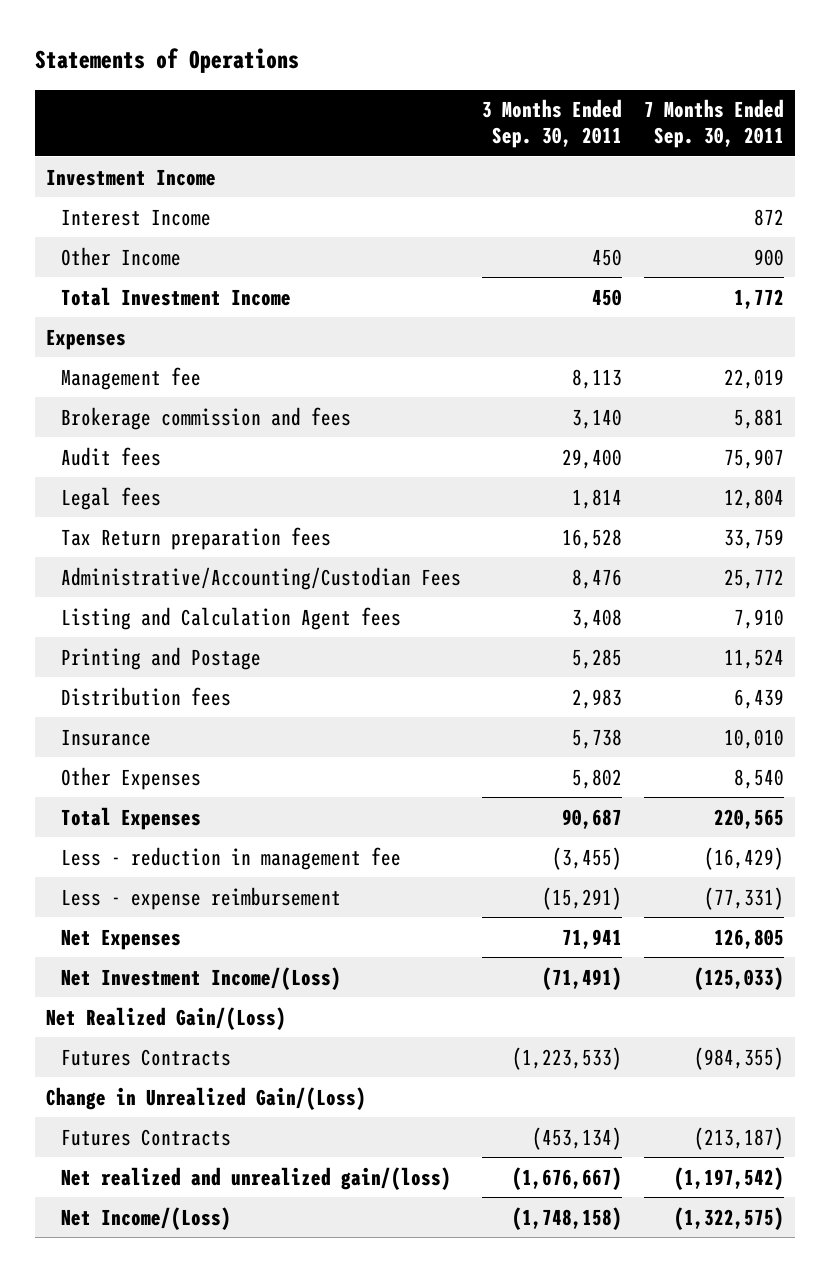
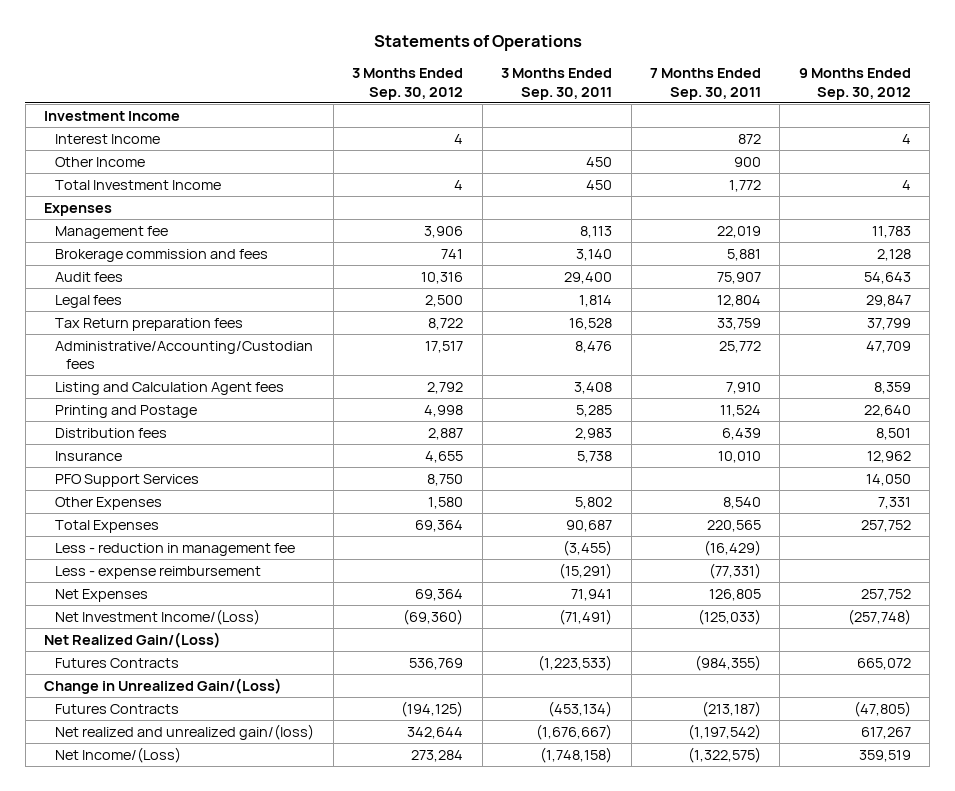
- | 3 Months Ended Sep. 30, 2011 | 7 Months Ended Sep. 30, 2011
+ | 3 Months Ended Sep. 30, 2012 | 3 Months Ended Sep. 30, 2011 | 7 Months Ended Sep. 30, 2011 | 9 Months Ended Sep. 30, 2012
- Administrative/Accounting/Custodian Fees | 8,476 | 25,772
+ Administrative/Accounting/Custodian fees | 17,517 | 8,476 | 25,772 | 47,709
+ PFO Support Services | 8,750 | | | 14,050

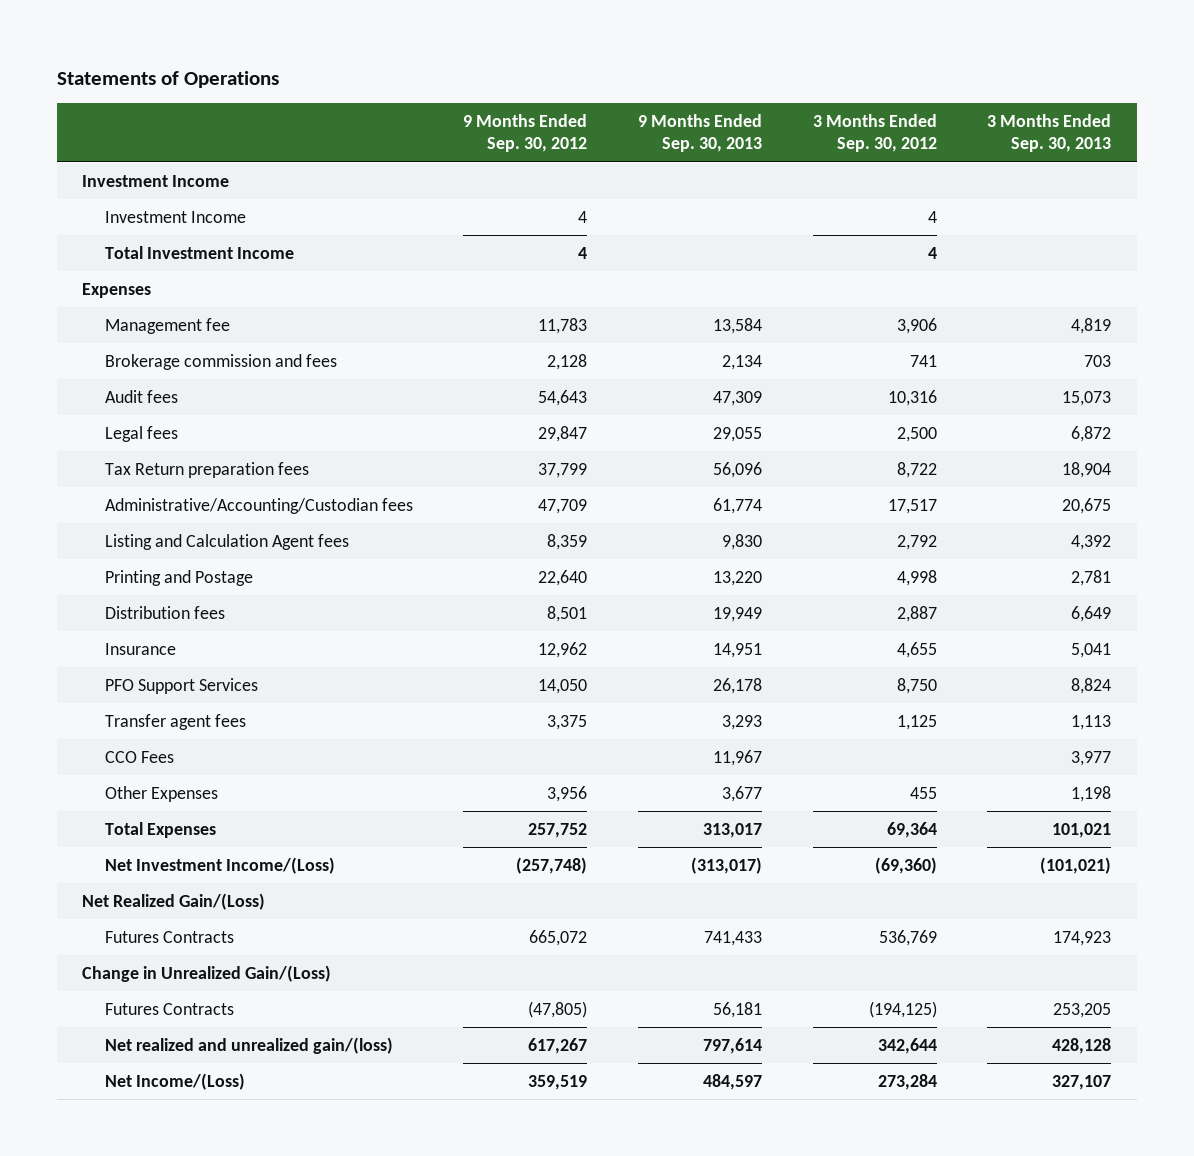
- | 3 Months Ended Sep. 30, 2012 | 3 Months Ended Sep. 30, 2011 | 7 Months Ended Sep. 30, 2011 | 9 Months Ended Sep. 30, 2012
+ | 9 Months Ended Sep. 30, 2012 | 9 Months Ended Sep. 30, 2013 | 3 Months Ended Sep. 30, 2012 | 3 Months Ended Sep. 30, 2013
- Interest Income | 4 | | 872 | 4
- Other Income | | 450 | 900 |
+ Investment Income | 4 | | 4 |
- Other Expenses | 1,580 | 5,802 | 8,540 | 7,331
+ Transfer agent fees | 3,375 | 3,293 | 1,125 | 1,113
+ CCO Fees | | 11,967 | | 3,977
+ Other Expenses | 3,956 | 3,677 | 455 | 1,198
- Less - reduction in management fee | | (3,455) | (16,429) |
- Less - expense reimbursement | | (15,291) | (77,331) |
- Net Expenses | 69,364 | 71,941 | 126,805 | 257,752

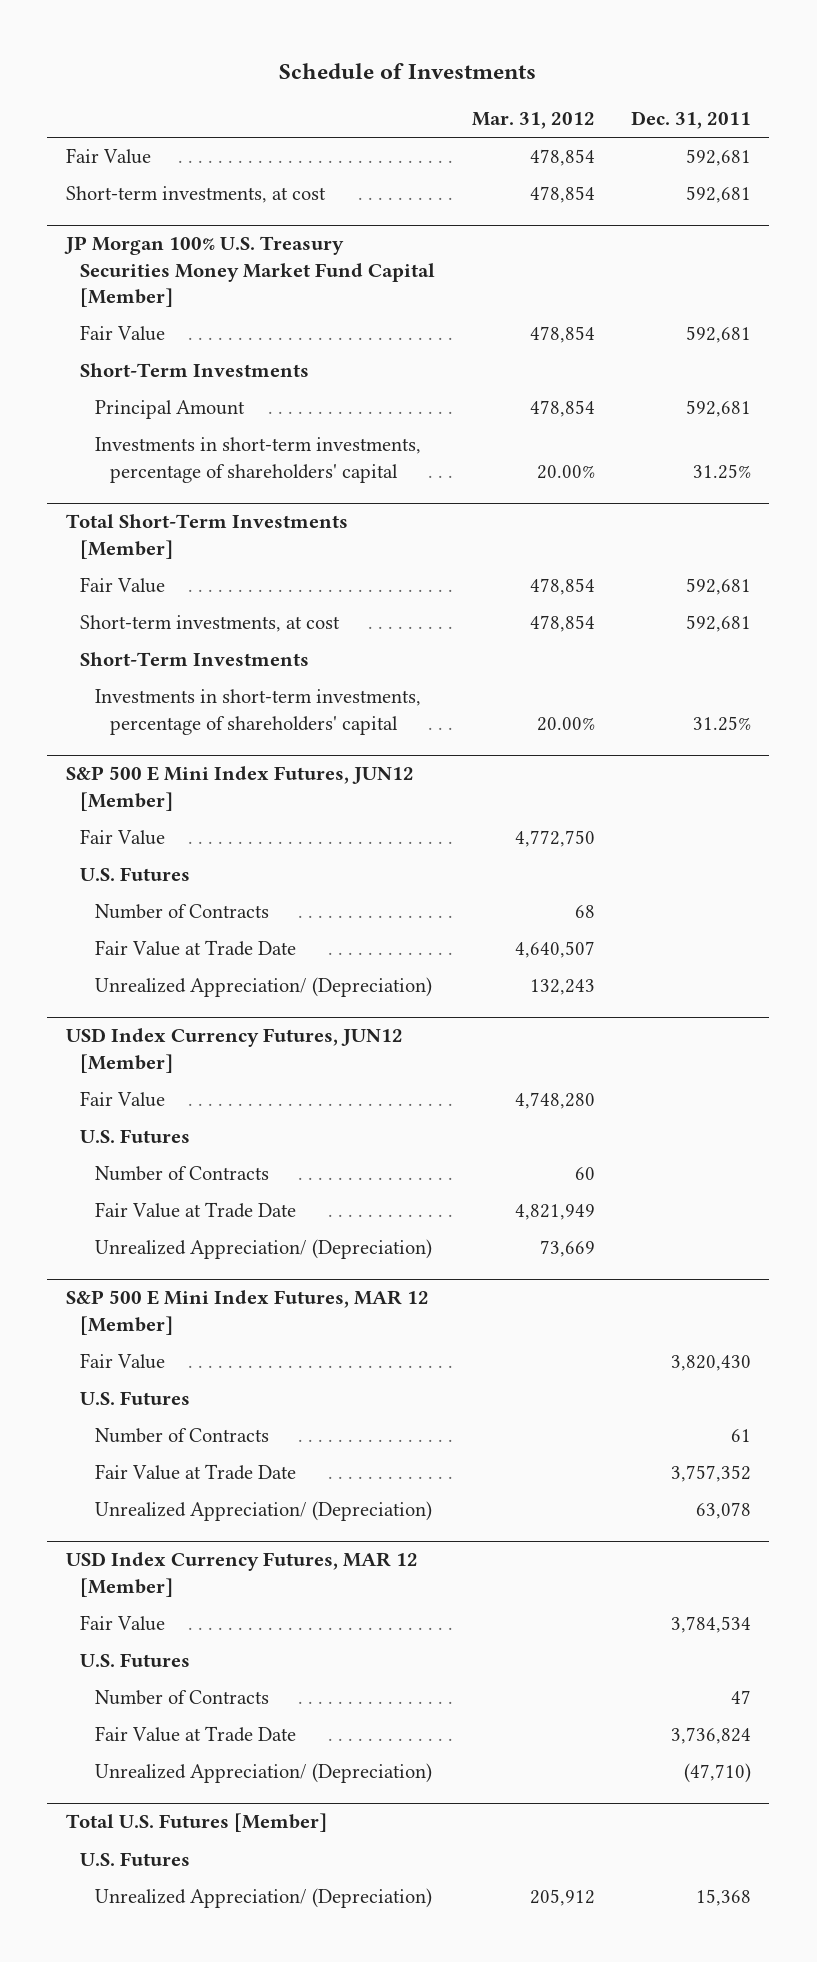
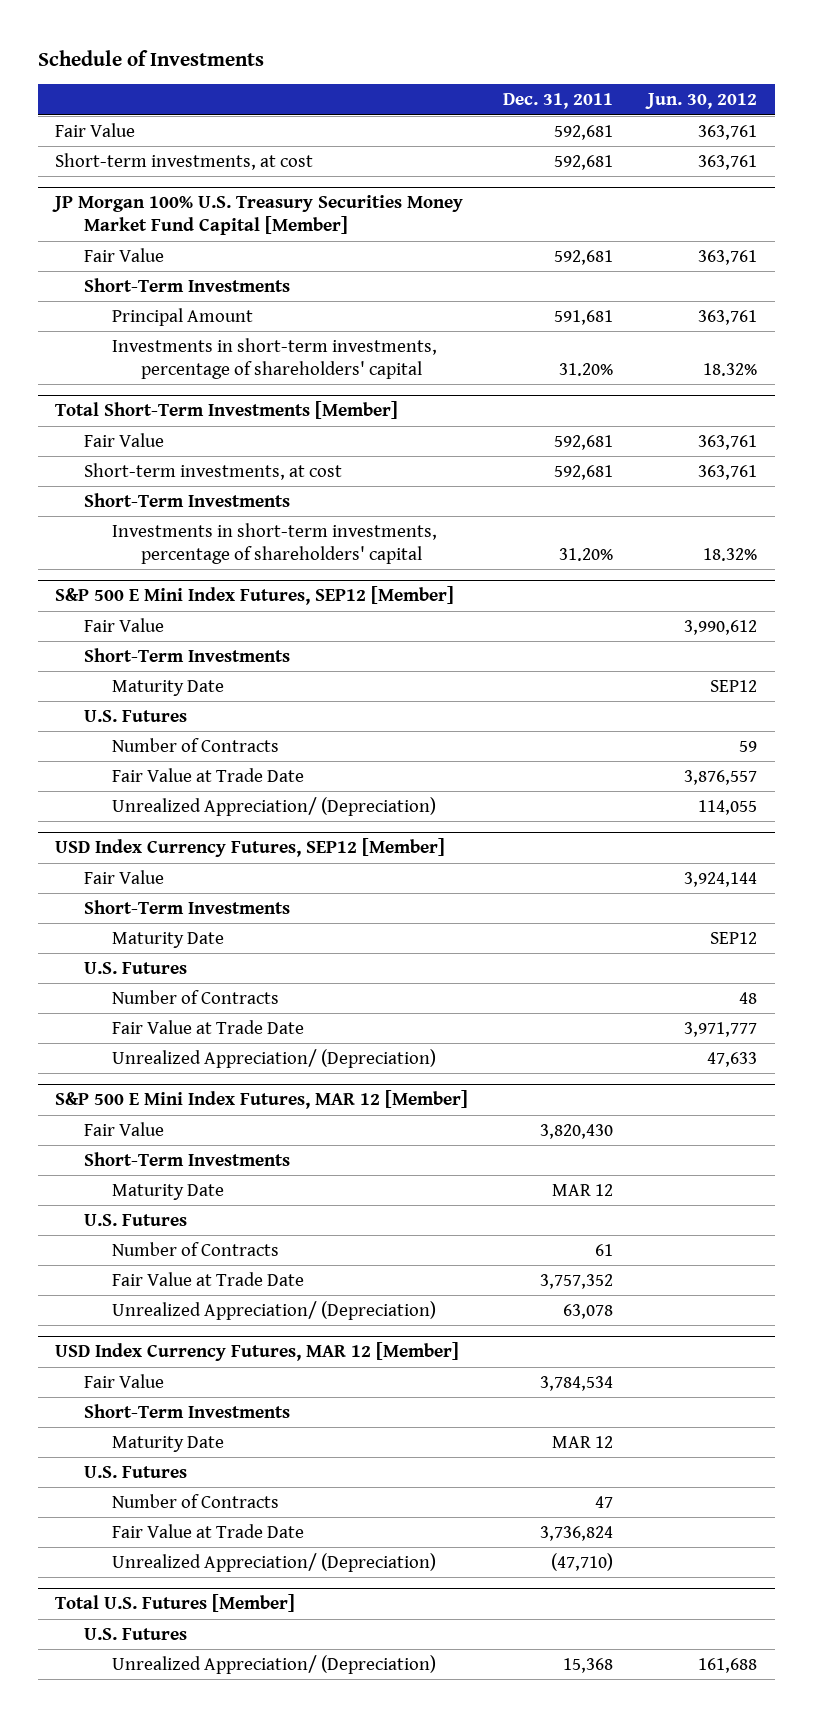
- | Mar. 31, 2012 | Dec. 31, 2011
+ | Dec. 31, 2011 | Jun. 30, 2012
@ JP Morgan 100% U.S. Treasury Securities Money Market Fund Capital [Member]
- Principal Amount | 478,854 | 592,681
- Investments in short-term investments, percentage of shareholders' capital | 20.00% | 31.25%
+ Principal Amount | 591,681 | 363,761
+ Investments in short-term investments, percentage of shareholders' capital | 31.20% | 18.32%
@ Total Short-Term Investments [Member]
- Investments in short-term investments, percentage of shareholders' capital | 20.00% | 31.25%
- S&P 500 E Mini Index Futures, JUN12 [Member]
@ Total Short-Term Investments [Member]
+ Investments in short-term investments, percentage of shareholders' capital | 31.20% | 18.32%
+ S&P 500 E Mini Index Futures, SEP12 [Member]
+ Short-Term Investments
+ Maturity Date | | SEP12
- USD Index Currency Futures, JUN12 [Member]
+ USD Index Currency Futures, SEP12 [Member]
+ Short-Term Investments
+ Maturity Date | | SEP12
@ S&P 500 E Mini Index Futures, MAR 12 [Member]
+ Short-Term Investments
+ Maturity Date | MAR 12 |
@ USD Index Currency Futures, MAR 12 [Member]
+ Short-Term Investments
+ Maturity Date | MAR 12 |

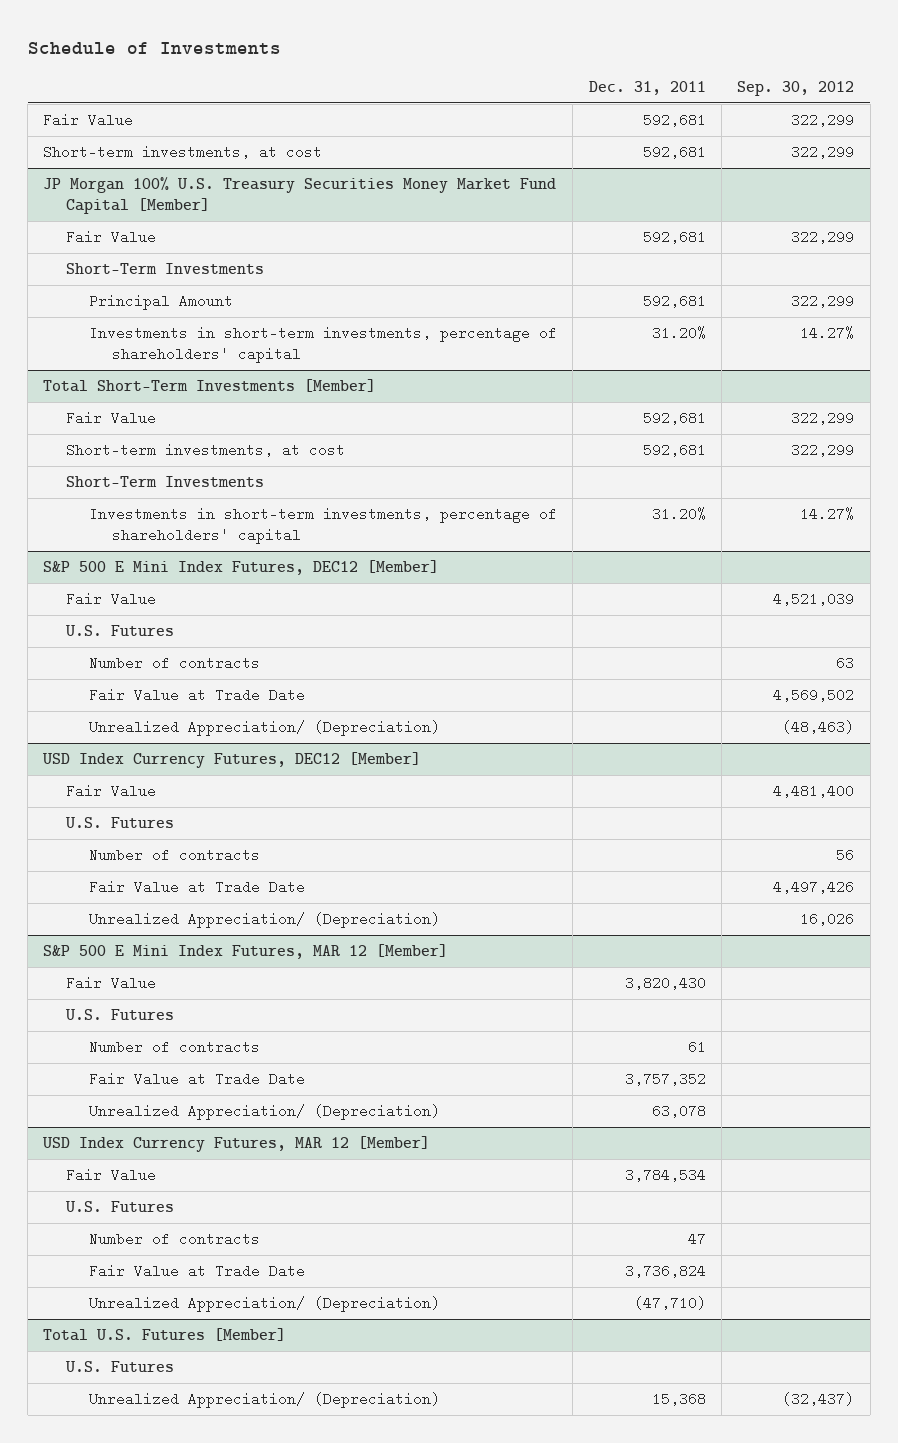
- | Dec. 31, 2011 | Jun. 30, 2012
+ | Dec. 31, 2011 | Sep. 30, 2012
@ JP Morgan 100% U.S. Treasury Securities Money Market Fund Capital [Member]
- Principal Amount | 591,681 | 363,761
+ Principal Amount | 592,681 | 322,299
- S&P 500 E Mini Index Futures, SEP12 [Member]
+ S&P 500 E Mini Index Futures, DEC12 [Member]
- Short-Term Investments
- Maturity Date | | SEP12
- Number of Contracts | | 59
+ Number of contracts | | 63
- USD Index Currency Futures, SEP12 [Member]
+ USD Index Currency Futures, DEC12 [Member]
- Short-Term Investments
- Maturity Date | | SEP12
- Number of Contracts | | 48
+ Number of contracts | | 56
@ S&P 500 E Mini Index Futures, MAR 12 [Member]
- Short-Term Investments
- Maturity Date | MAR 12 |
- Number of Contracts | 61 |
+ Number of contracts | 61 |
@ USD Index Currency Futures, MAR 12 [Member]
- Short-Term Investments
- Maturity Date | MAR 12 |
- Number of Contracts | 47 |
+ Number of contracts | 47 |

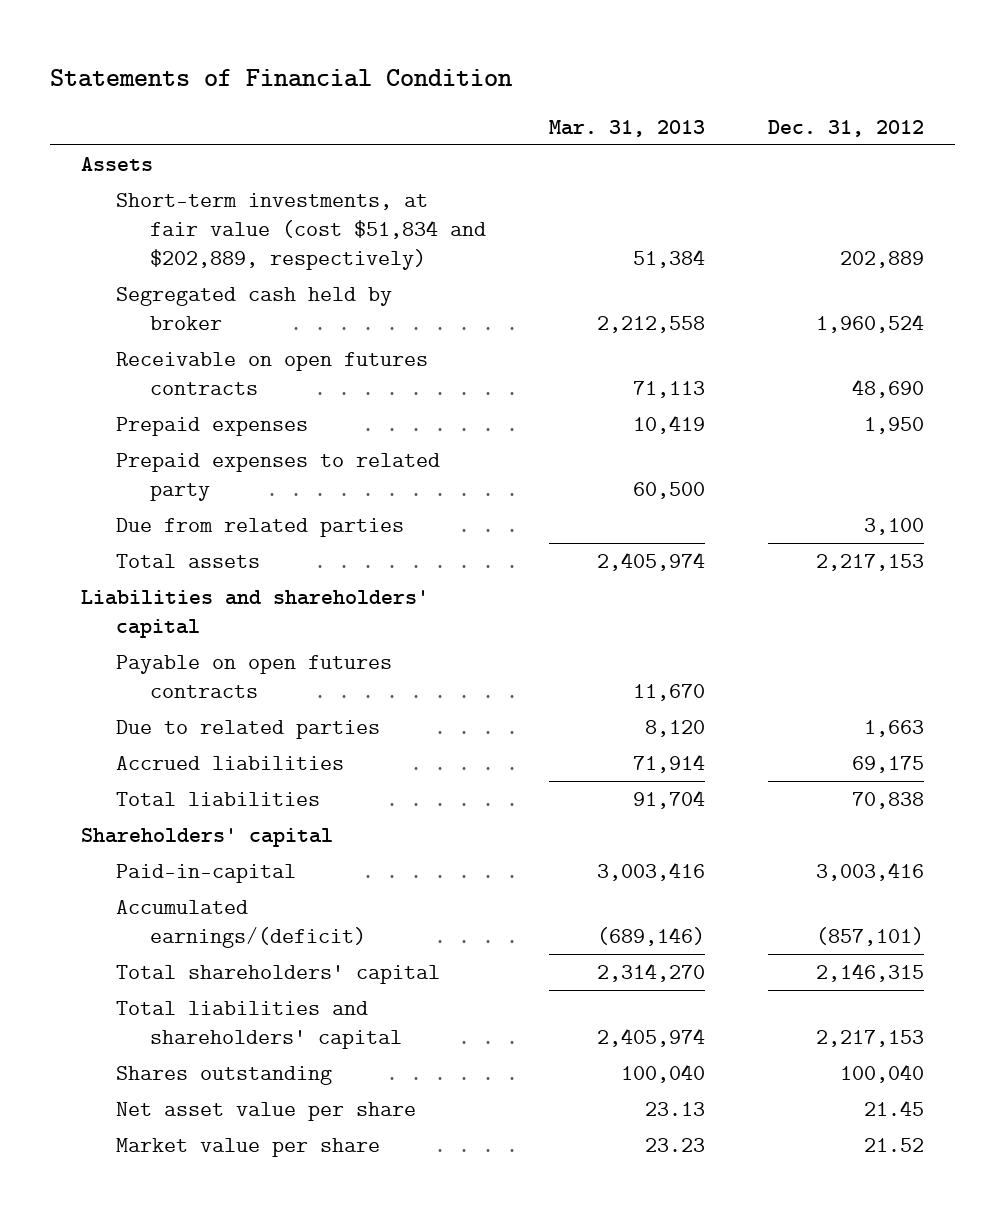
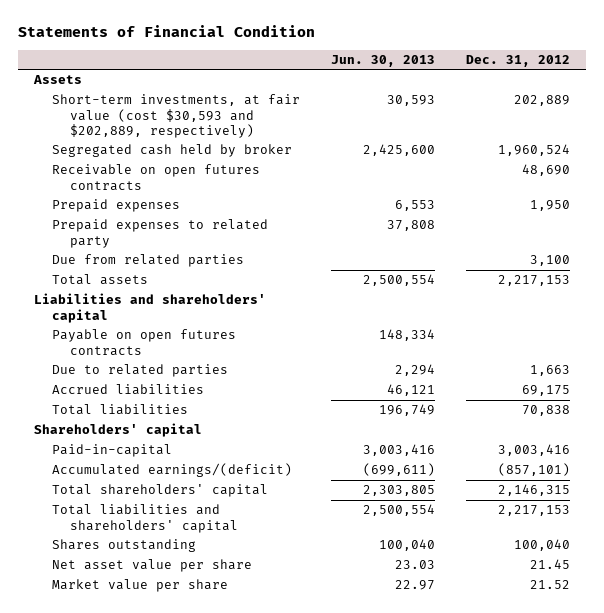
- | Mar. 31, 2013 | Dec. 31, 2012
+ | Jun. 30, 2013 | Dec. 31, 2012
- Short-term investments, at fair value (cost $51,834 and $202,889, respectively) | 51,384 | 202,889
+ Short-term investments, at fair value (cost $30,593 and $202,889, respectively) | 30,593 | 202,889

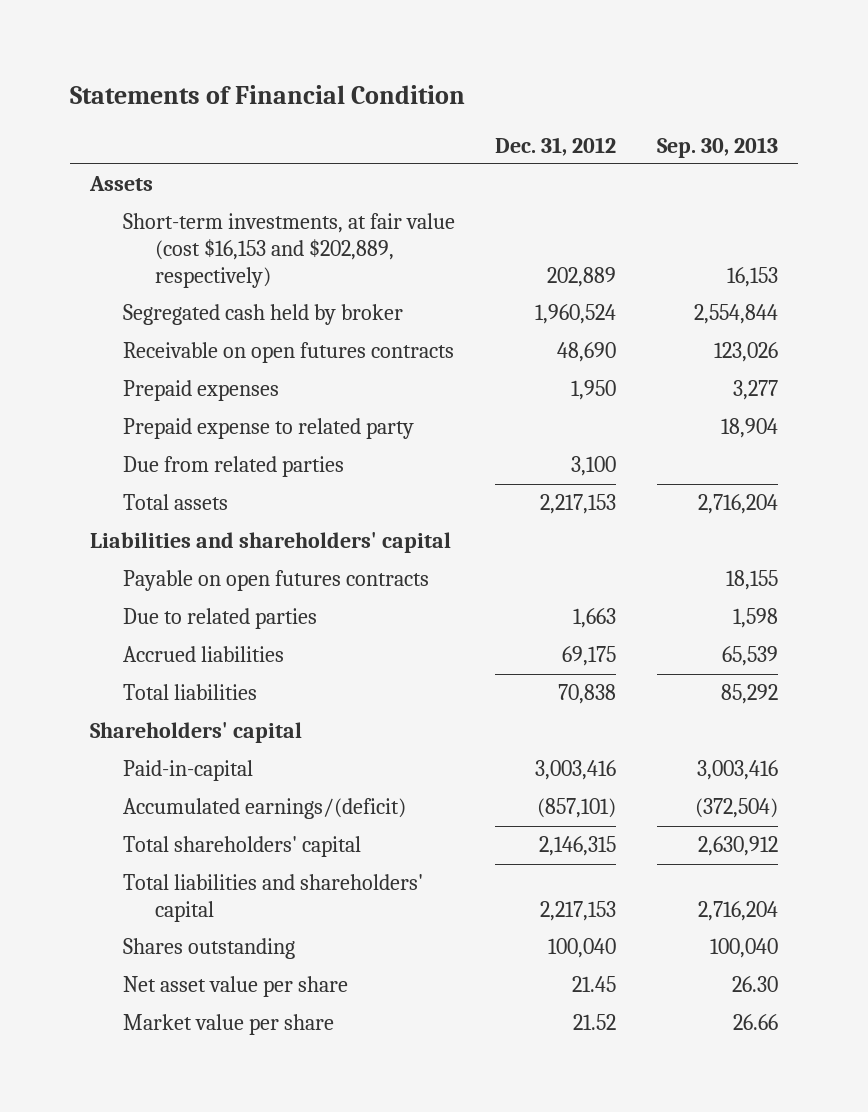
- | Jun. 30, 2013 | Dec. 31, 2012
+ | Dec. 31, 2012 | Sep. 30, 2013
- Short-term investments, at fair value (cost $30,593 and $202,889, respectively) | 30,593 | 202,889
+ Short-term investments, at fair value (cost $16,153 and $202,889, respectively) | 202,889 | 16,153
- Prepaid expenses to related party | 37,808 |
+ Prepaid expense to related party | | 18,904

